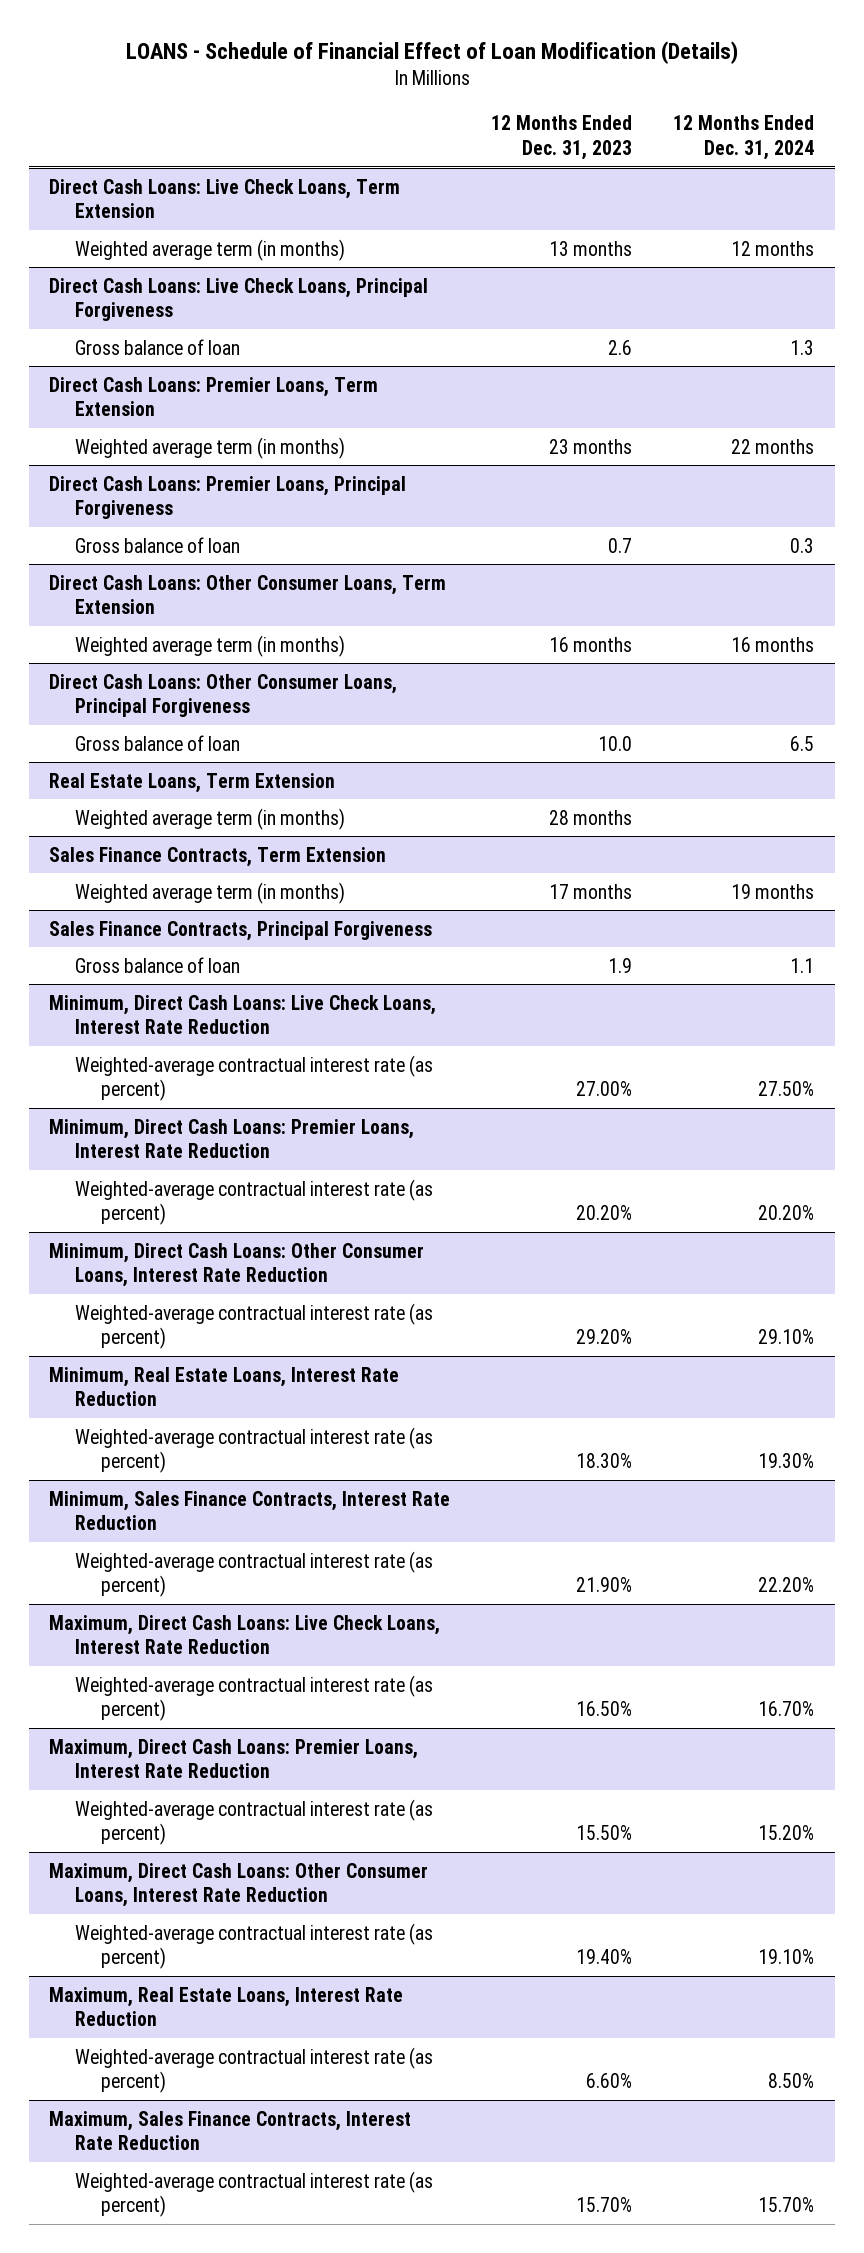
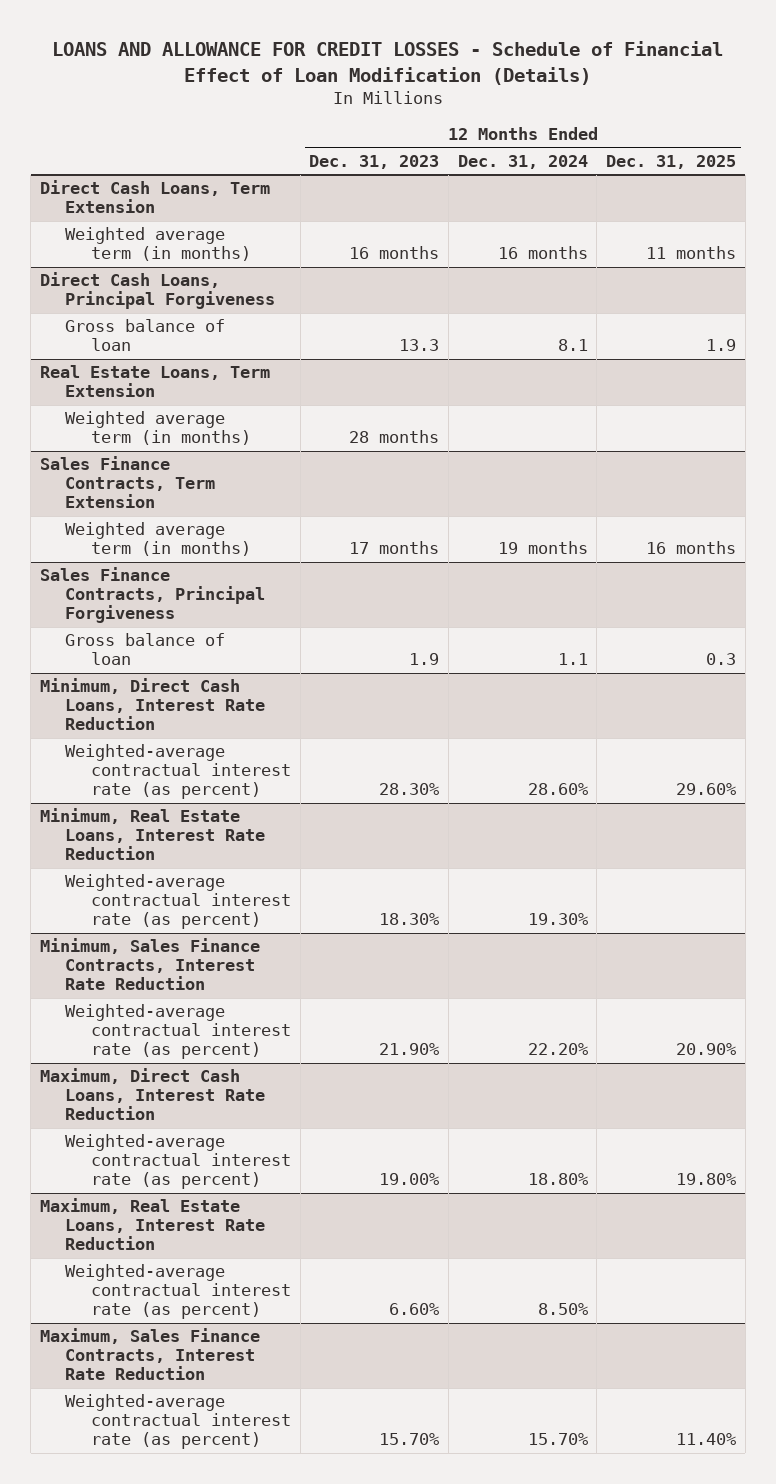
- LOANS - Schedule of Financial Effect of Loan Modification (Details)
+ LOANS AND ALLOWANCE FOR CREDIT LOSSES - Schedule of Financial Effect of Loan Modification (Details)
- | 12 Months Ended Dec. 31, 2023 | 12 Months Ended Dec. 31, 2024
+ | 12 Months Ended Dec. 31, 2023 | 12 Months Ended Dec. 31, 2024 | 12 Months Ended Dec. 31, 2025
- Direct Cash Loans: Live Check Loans, Term Extension
- Weighted average term (in months) | 13 months | 12 months
- Direct Cash Loans: Live Check Loans, Principal Forgiveness
- Gross balance of loan | 2.6 | 1.3
- Direct Cash Loans: Premier Loans, Term Extension
- Weighted average term (in months) | 23 months | 22 months
- Direct Cash Loans: Premier Loans, Principal Forgiveness
- Gross balance of loan | 0.7 | 0.3
- Direct Cash Loans: Other Consumer Loans, Term Extension
+ Direct Cash Loans, Term Extension
- Direct Cash Loans: Other Consumer Loans, Principal Forgiveness
- Gross balance of loan | 10.0 | 6.5
+ Direct Cash Loans, Principal Forgiveness
+ Gross balance of loan | 13.3 | 8.1 | 1.9
- Minimum, Direct Cash Loans: Live Check Loans, Interest Rate Reduction
- Weighted-average contractual interest rate (as percent) | 27.00% | 27.50%
- Minimum, Direct Cash Loans: Premier Loans, Interest Rate Reduction
- Weighted-average contractual interest rate (as percent) | 20.20% | 20.20%
- Minimum, Direct Cash Loans: Other Consumer Loans, Interest Rate Reduction
- Weighted-average contractual interest rate (as percent) | 29.20% | 29.10%
+ Minimum, Direct Cash Loans, Interest Rate Reduction
+ Weighted-average contractual interest rate (as percent) | 28.30% | 28.60% | 29.60%
- Maximum, Direct Cash Loans: Live Check Loans, Interest Rate Reduction
- Weighted-average contractual interest rate (as percent) | 16.50% | 16.70%
- Maximum, Direct Cash Loans: Premier Loans, Interest Rate Reduction
- Weighted-average contractual interest rate (as percent) | 15.50% | 15.20%
- Maximum, Direct Cash Loans: Other Consumer Loans, Interest Rate Reduction
- Weighted-average contractual interest rate (as percent) | 19.40% | 19.10%
+ Maximum, Direct Cash Loans, Interest Rate Reduction
+ Weighted-average contractual interest rate (as percent) | 19.00% | 18.80% | 19.80%

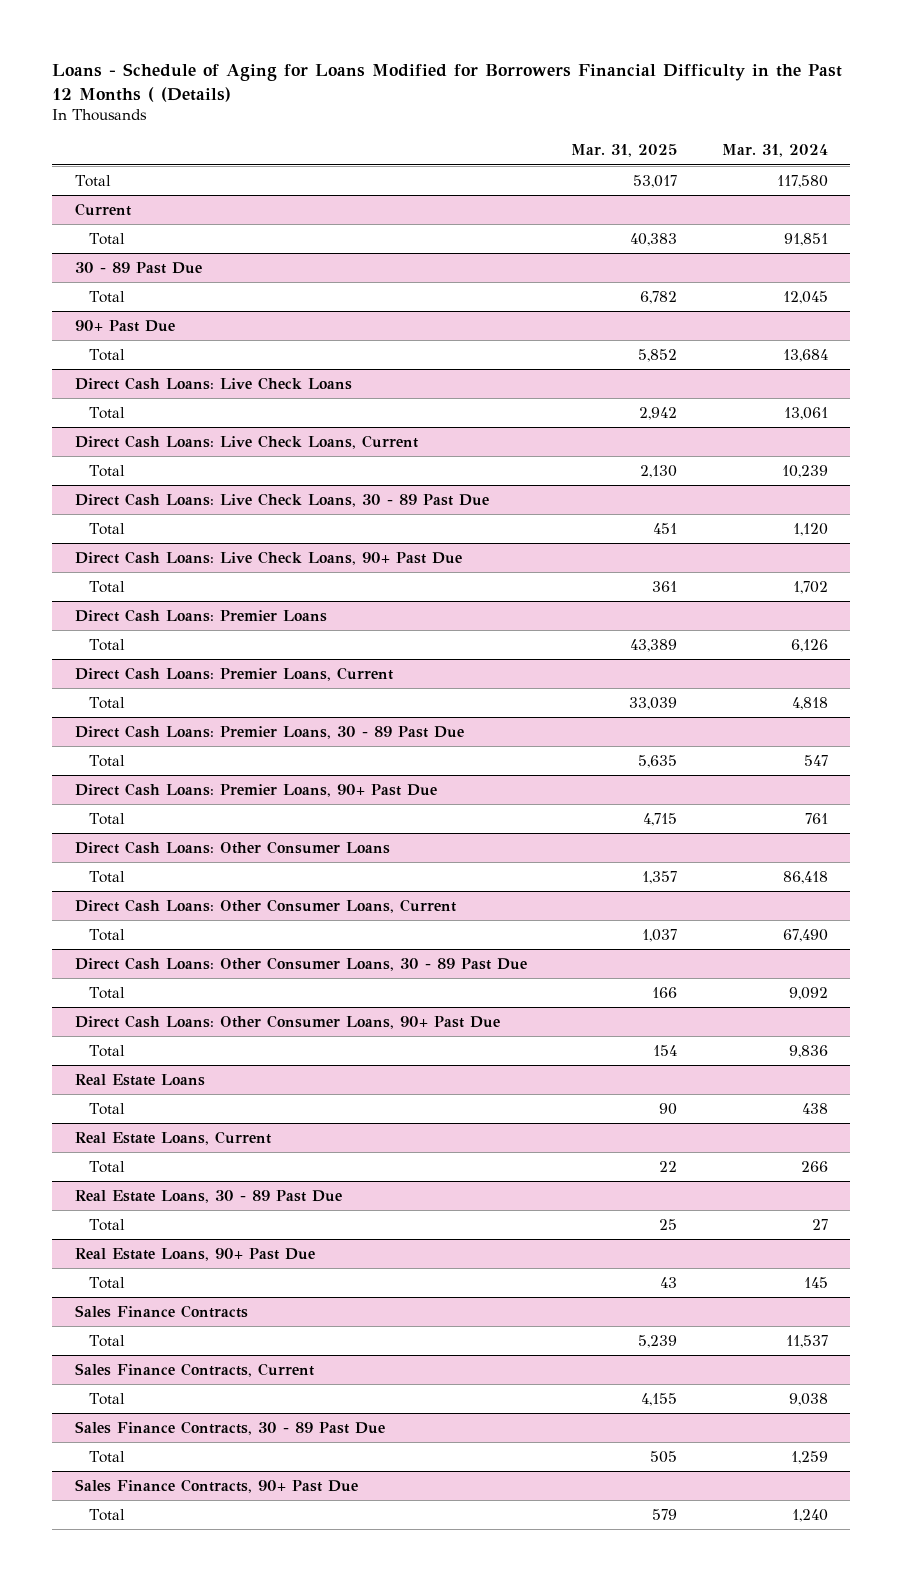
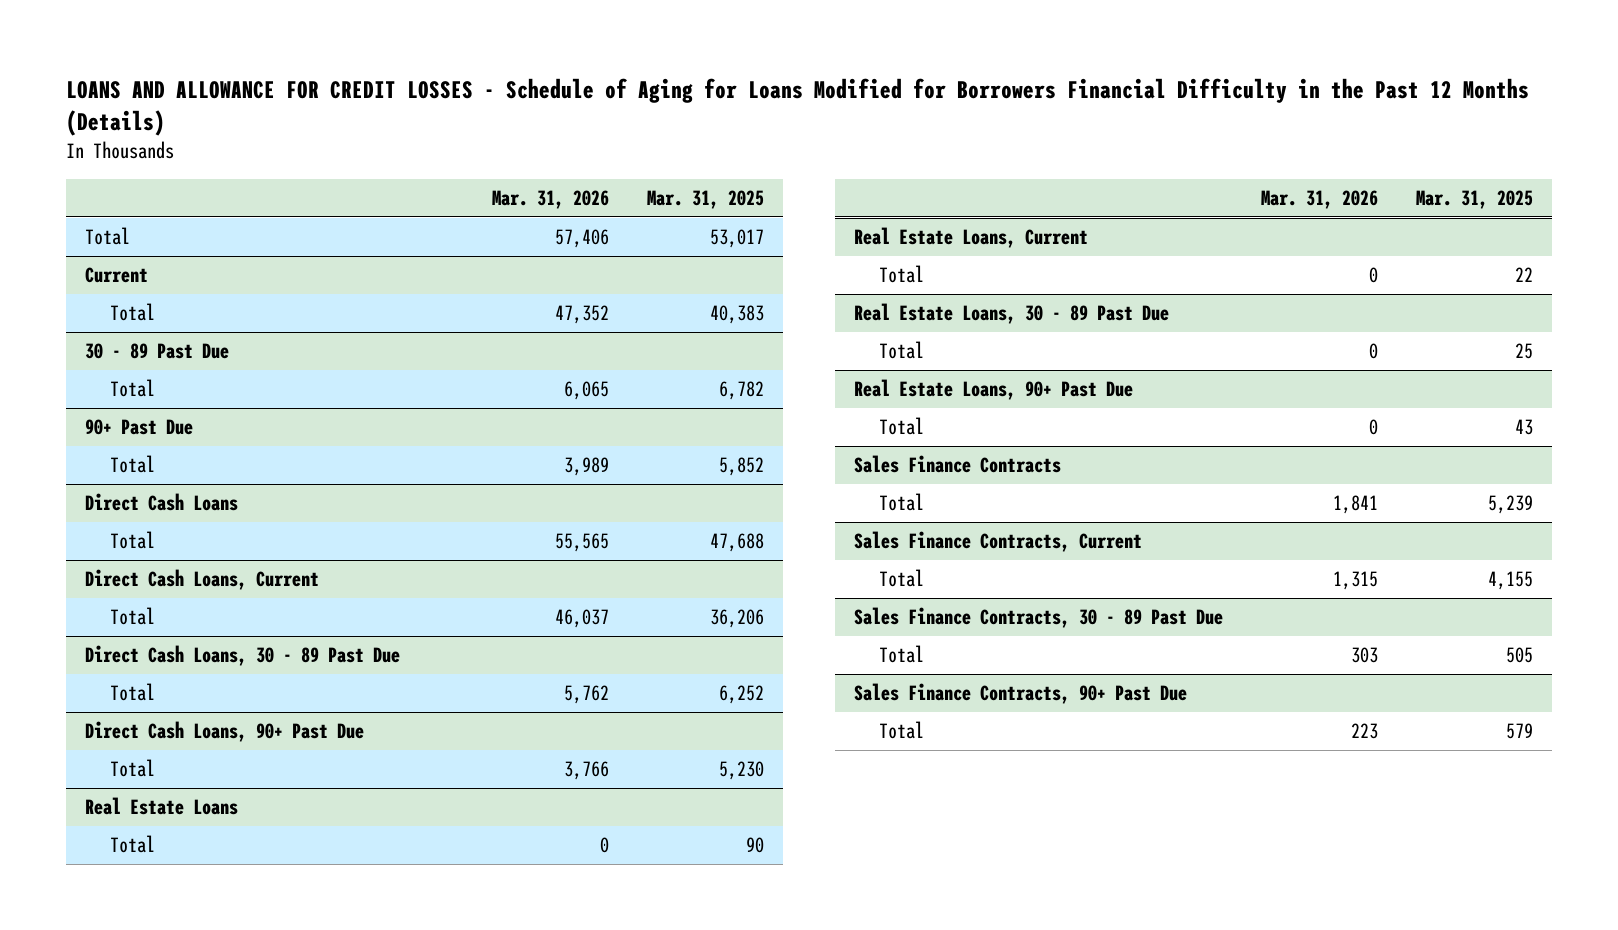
- Loans - Schedule of Aging for Loans Modified for Borrowers Financial Difficulty in the Past 12 Months ( (Details)
+ LOANS AND ALLOWANCE FOR CREDIT LOSSES - Schedule of Aging for Loans Modified for Borrowers Financial Difficulty in the Past 12 Months (Details)
- | Mar. 31, 2025 | Mar. 31, 2024
+ | Mar. 31, 2026 | Mar. 31, 2025
- Direct Cash Loans: Live Check Loans
- Total | 2,942 | 13,061
- Direct Cash Loans: Live Check Loans, Current
- Total | 2,130 | 10,239
- Direct Cash Loans: Live Check Loans, 30 - 89 Past Due
- Total | 451 | 1,120
- Direct Cash Loans: Live Check Loans, 90+ Past Due
- Total | 361 | 1,702
- Direct Cash Loans: Premier Loans
- Total | 43,389 | 6,126
- Direct Cash Loans: Premier Loans, Current
- Total | 33,039 | 4,818
- Direct Cash Loans: Premier Loans, 30 - 89 Past Due
- Total | 5,635 | 547
- Direct Cash Loans: Premier Loans, 90+ Past Due
- Total | 4,715 | 761
- Direct Cash Loans: Other Consumer Loans
- Total | 1,357 | 86,418
- Direct Cash Loans: Other Consumer Loans, Current
- Total | 1,037 | 67,490
- Direct Cash Loans: Other Consumer Loans, 30 - 89 Past Due
- Total | 166 | 9,092
- Direct Cash Loans: Other Consumer Loans, 90+ Past Due
- Total | 154 | 9,836
+ Direct Cash Loans
+ Total | 55,565 | 47,688
+ Direct Cash Loans, Current
+ Total | 46,037 | 36,206
+ Direct Cash Loans, 30 - 89 Past Due
+ Total | 5,762 | 6,252
+ Direct Cash Loans, 90+ Past Due
+ Total | 3,766 | 5,230

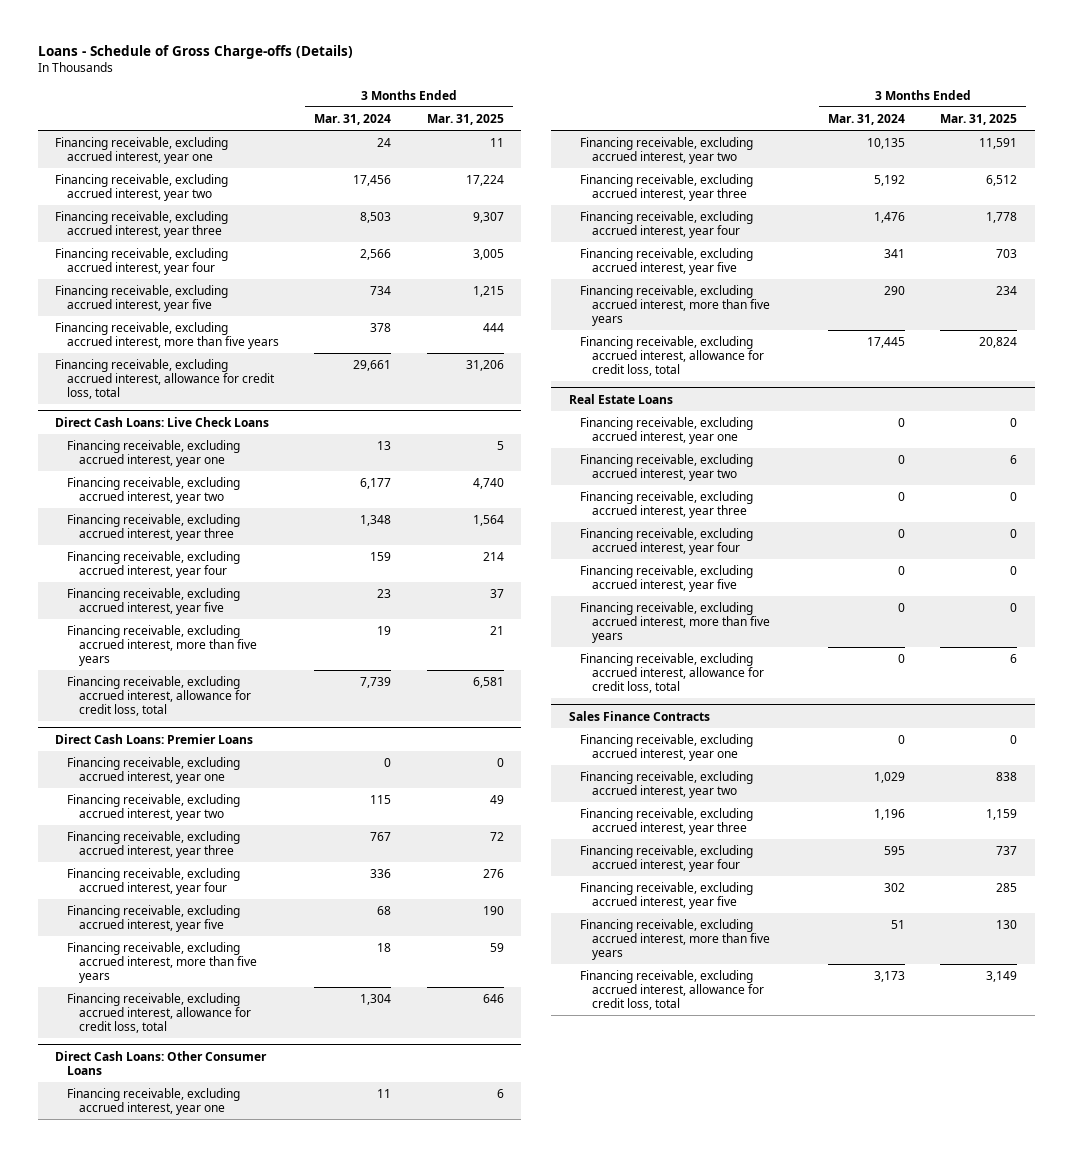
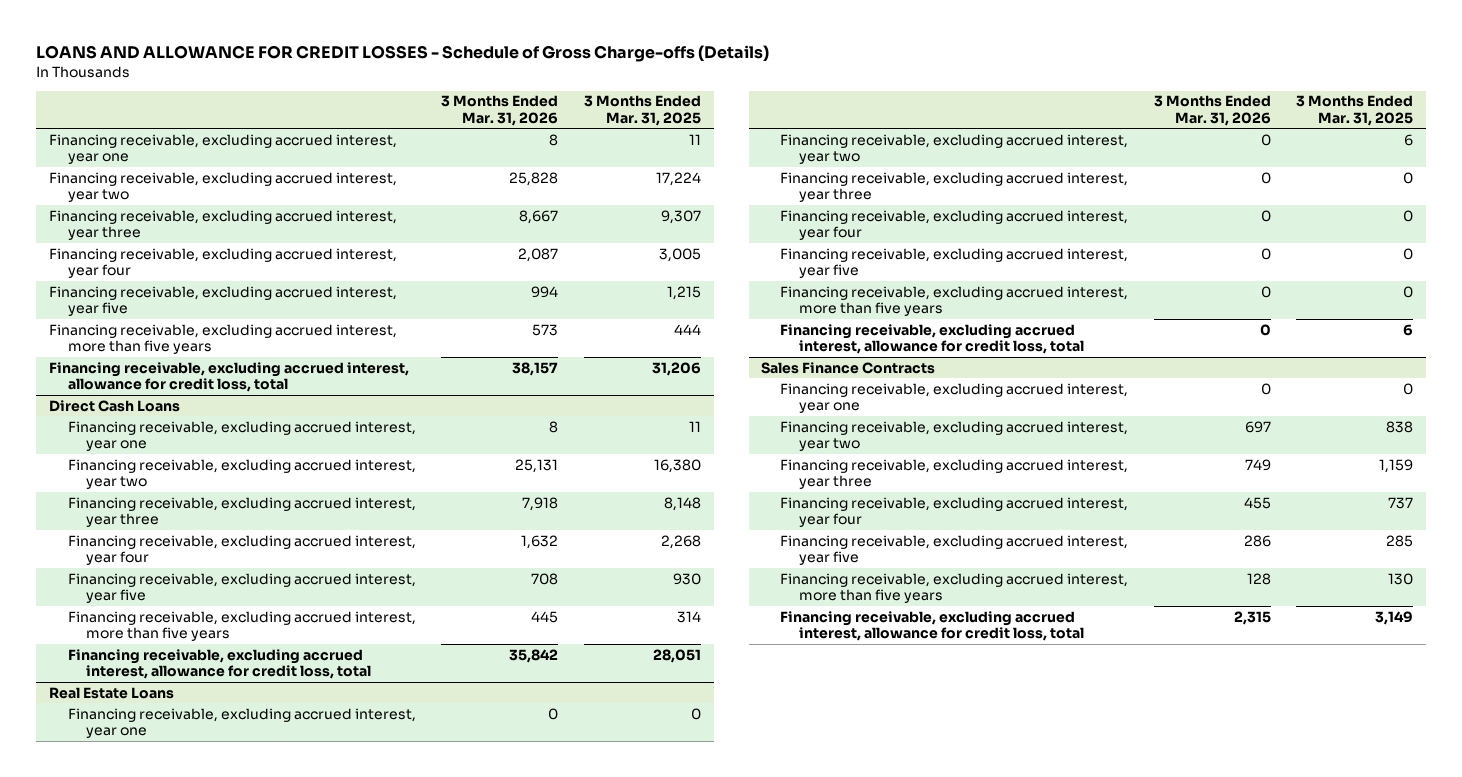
- Loans - Schedule of Gross Charge-offs (Details)
+ LOANS AND ALLOWANCE FOR CREDIT LOSSES - Schedule of Gross Charge-offs (Details)
- | 3 Months Ended Mar. 31, 2024 | 3 Months Ended Mar. 31, 2025
+ | 3 Months Ended Mar. 31, 2026 | 3 Months Ended Mar. 31, 2025
- Direct Cash Loans: Live Check Loans
- Financing receivable, excluding accrued interest, year one | 13 | 5
- Financing receivable, excluding accrued interest, year two | 6,177 | 4,740
- Financing receivable, excluding accrued interest, year three | 1,348 | 1,564
- Financing receivable, excluding accrued interest, year four | 159 | 214
- Financing receivable, excluding accrued interest, year five | 23 | 37
- Financing receivable, excluding accrued interest, more than five years | 19 | 21
- Financing receivable, excluding accrued interest, allowance for credit loss, total | 7,739 | 6,581
- Direct Cash Loans: Premier Loans
- Financing receivable, excluding accrued interest, year one | 0 | 0
- Financing receivable, excluding accrued interest, year two | 115 | 49
- Financing receivable, excluding accrued interest, year three | 767 | 72
- Financing receivable, excluding accrued interest, year four | 336 | 276
- Financing receivable, excluding accrued interest, year five | 68 | 190
- Financing receivable, excluding accrued interest, more than five years | 18 | 59
- Financing receivable, excluding accrued interest, allowance for credit loss, total | 1,304 | 646
- Direct Cash Loans: Other Consumer Loans
- Financing receivable, excluding accrued interest, year one | 11 | 6
- Financing receivable, excluding accrued interest, year two | 10,135 | 11,591
- Financing receivable, excluding accrued interest, year three | 5,192 | 6,512
- Financing receivable, excluding accrued interest, year four | 1,476 | 1,778
- Financing receivable, excluding accrued interest, year five | 341 | 703
- Financing receivable, excluding accrued interest, more than five years | 290 | 234
- Financing receivable, excluding accrued interest, allowance for credit loss, total | 17,445 | 20,824
+ Direct Cash Loans
+ Financing receivable, excluding accrued interest, year one | 8 | 11
+ Financing receivable, excluding accrued interest, year two | 25,131 | 16,380
+ Financing receivable, excluding accrued interest, year three | 7,918 | 8,148
+ Financing receivable, excluding accrued interest, year four | 1,632 | 2,268
+ Financing receivable, excluding accrued interest, year five | 708 | 930
+ Financing receivable, excluding accrued interest, more than five years | 445 | 314
+ Financing receivable, excluding accrued interest, allowance for credit loss, total | 35,842 | 28,051

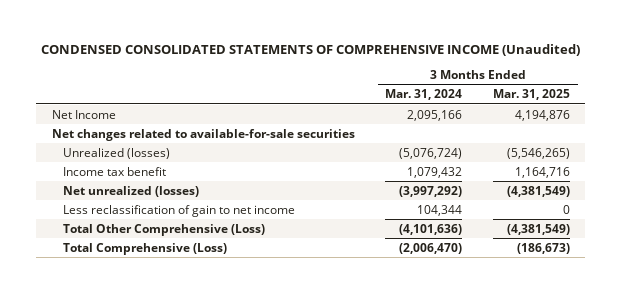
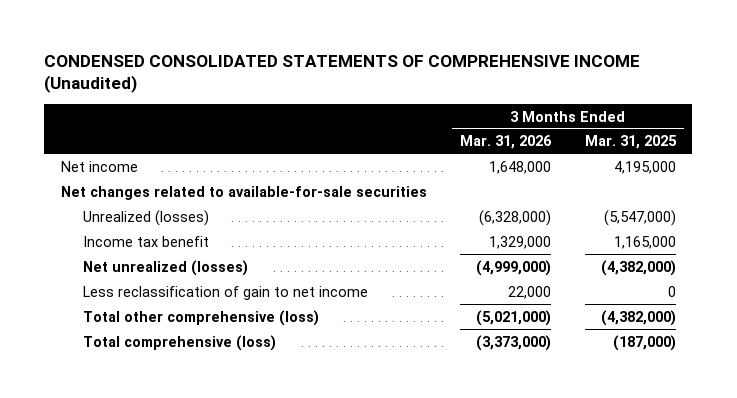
- | 3 Months Ended Mar. 31, 2024 | 3 Months Ended Mar. 31, 2025
+ | 3 Months Ended Mar. 31, 2026 | 3 Months Ended Mar. 31, 2025
- Net Income | 2,095,166 | 4,194,876
+ Net income | 1,648,000 | 4,195,000
- Unrealized (losses) | (5,076,724) | (5,546,265)
- Income tax benefit | 1,079,432 | 1,164,716
- Net unrealized (losses) | (3,997,292) | (4,381,549)
+ Unrealized (losses) | (6,328,000) | (5,547,000)
+ Income tax benefit | 1,329,000 | 1,165,000
+ Net unrealized (losses) | (4,999,000) | (4,382,000)
- Total Other Comprehensive (Loss) | (4,101,636) | (4,381,549)
- Total Comprehensive (Loss) | (2,006,470) | (186,673)
+ Total other comprehensive (loss) | (5,021,000) | (4,382,000)
+ Total comprehensive (loss) | (3,373,000) | (187,000)

